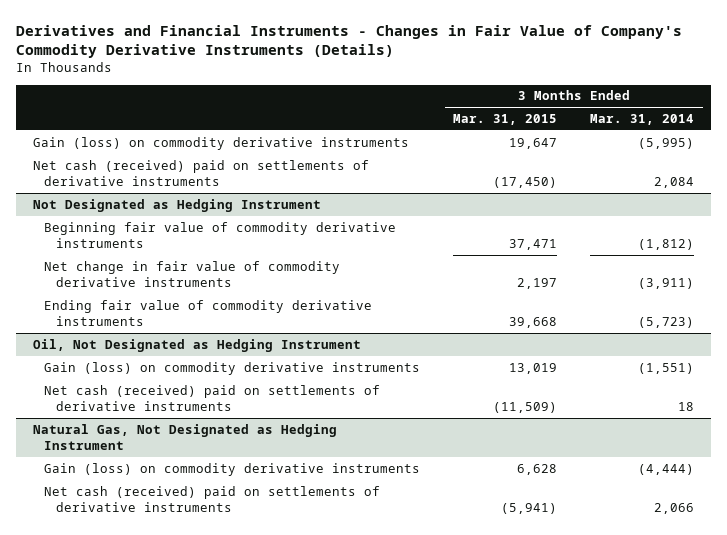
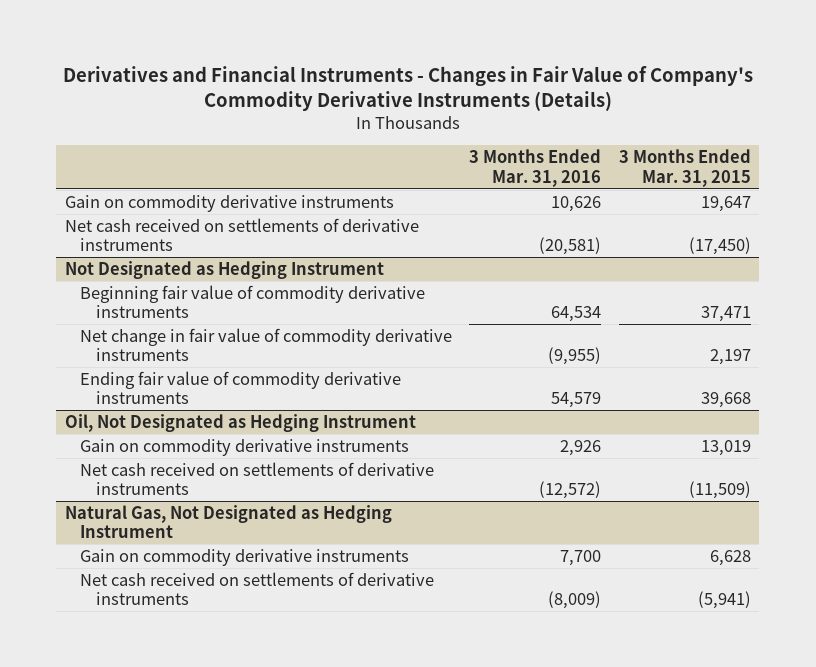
- | 3 Months Ended Mar. 31, 2015 | 3 Months Ended Mar. 31, 2014
+ | 3 Months Ended Mar. 31, 2016 | 3 Months Ended Mar. 31, 2015
- Gain (loss) on commodity derivative instruments | 19,647 | (5,995)
- Net cash (received) paid on settlements of derivative instruments | (17,450) | 2,084
+ Gain on commodity derivative instruments | 10,626 | 19,647
+ Net cash received on settlements of derivative instruments | (20,581) | (17,450)
@ Oil, Not Designated as Hedging Instrument
- Gain (loss) on commodity derivative instruments | 13,019 | (1,551)
- Net cash (received) paid on settlements of derivative instruments | (11,509) | 18
+ Gain on commodity derivative instruments | 2,926 | 13,019
+ Net cash received on settlements of derivative instruments | (12,572) | (11,509)
@ Natural Gas, Not Designated as Hedging Instrument
- Gain (loss) on commodity derivative instruments | 6,628 | (4,444)
- Net cash (received) paid on settlements of derivative instruments | (5,941) | 2,066
+ Gain on commodity derivative instruments | 7,700 | 6,628
+ Net cash received on settlements of derivative instruments | (8,009) | (5,941)

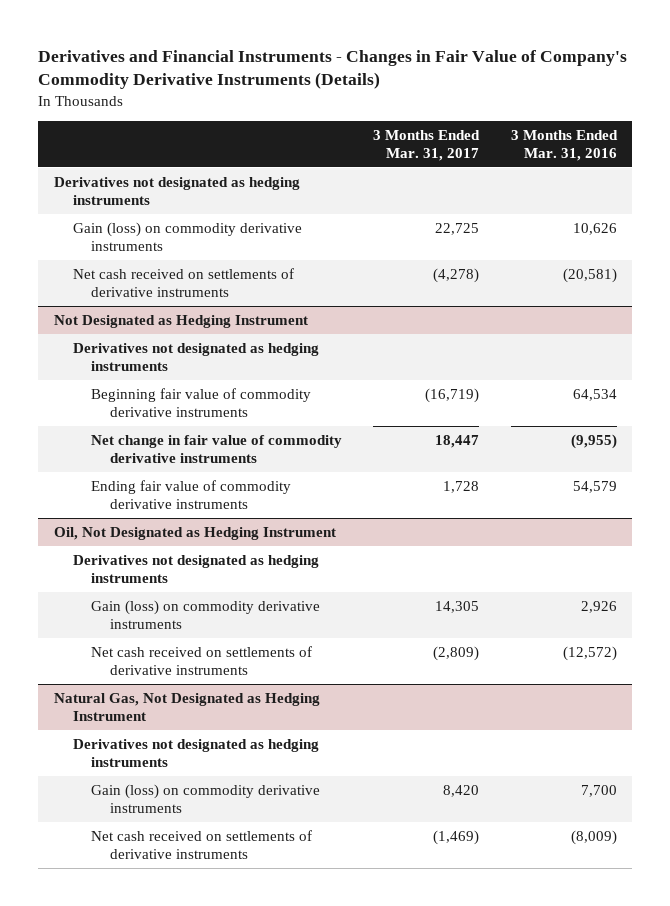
- | 3 Months Ended Mar. 31, 2016 | 3 Months Ended Mar. 31, 2015
+ | 3 Months Ended Mar. 31, 2017 | 3 Months Ended Mar. 31, 2016
- Gain on commodity derivative instruments | 10,626 | 19,647
+ Derivatives not designated as hedging instruments
+ Gain (loss) on commodity derivative instruments | 22,725 | 10,626
@ Not Designated as Hedging Instrument
+ Derivatives not designated as hedging instruments
@ Oil, Not Designated as Hedging Instrument
- Gain on commodity derivative instruments | 2,926 | 13,019
+ Derivatives not designated as hedging instruments
+ Gain (loss) on commodity derivative instruments | 14,305 | 2,926
@ Natural Gas, Not Designated as Hedging Instrument
- Gain on commodity derivative instruments | 7,700 | 6,628
+ Derivatives not designated as hedging instruments
+ Gain (loss) on commodity derivative instruments | 8,420 | 7,700

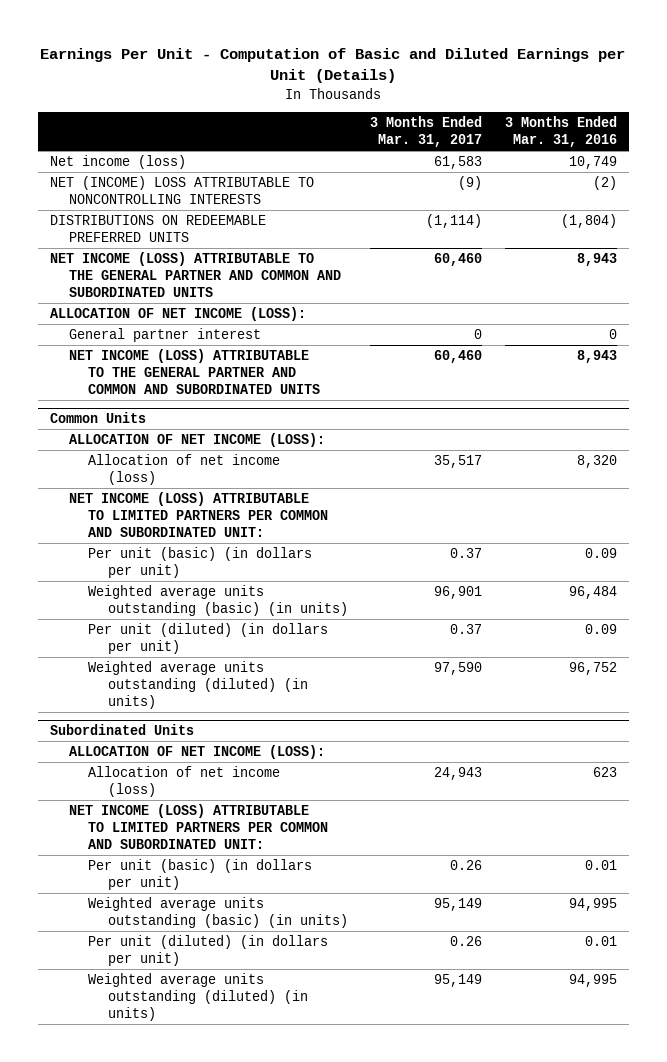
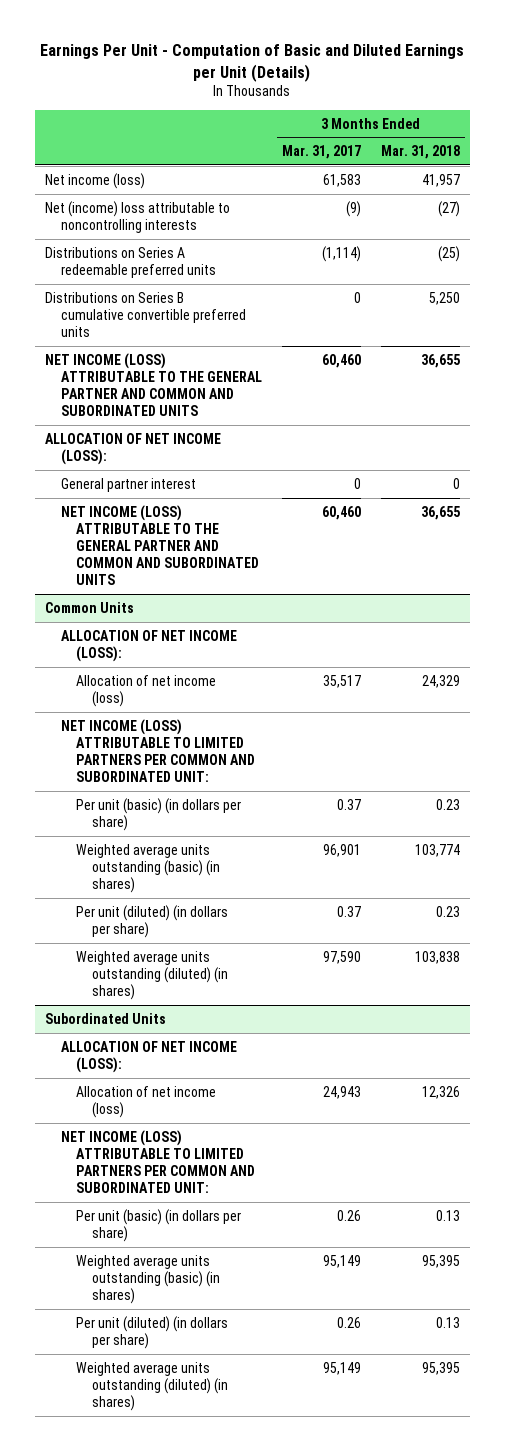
- | 3 Months Ended Mar. 31, 2017 | 3 Months Ended Mar. 31, 2016
+ | 3 Months Ended Mar. 31, 2017 | 3 Months Ended Mar. 31, 2018
- NET (INCOME) LOSS ATTRIBUTABLE TO NONCONTROLLING INTERESTS | (9) | (2)
- DISTRIBUTIONS ON REDEEMABLE PREFERRED UNITS | (1,114) | (1,804)
+ Net (income) loss attributable to noncontrolling interests | (9) | (27)
+ Distributions on Series A redeemable preferred units | (1,114) | (25)
+ Distributions on Series B cumulative convertible preferred units | 0 | 5,250
@ Common Units
- Per unit (basic) (in dollars per unit) | 0.37 | 0.09
- Weighted average units outstanding (basic) (in units) | 96,901 | 96,484
- Per unit (diluted) (in dollars per unit) | 0.37 | 0.09
- Weighted average units outstanding (diluted) (in units) | 97,590 | 96,752
+ Per unit (basic) (in dollars per share) | 0.37 | 0.23
+ Weighted average units outstanding (basic) (in shares) | 96,901 | 103,774
+ Per unit (diluted) (in dollars per share) | 0.37 | 0.23
+ Weighted average units outstanding (diluted) (in shares) | 97,590 | 103,838
@ Subordinated Units
- Per unit (basic) (in dollars per unit) | 0.26 | 0.01
- Weighted average units outstanding (basic) (in units) | 95,149 | 94,995
- Per unit (diluted) (in dollars per unit) | 0.26 | 0.01
- Weighted average units outstanding (diluted) (in units) | 95,149 | 94,995
+ Per unit (basic) (in dollars per share) | 0.26 | 0.13
+ Weighted average units outstanding (basic) (in shares) | 95,149 | 95,395
+ Per unit (diluted) (in dollars per share) | 0.26 | 0.13
+ Weighted average units outstanding (diluted) (in shares) | 95,149 | 95,395

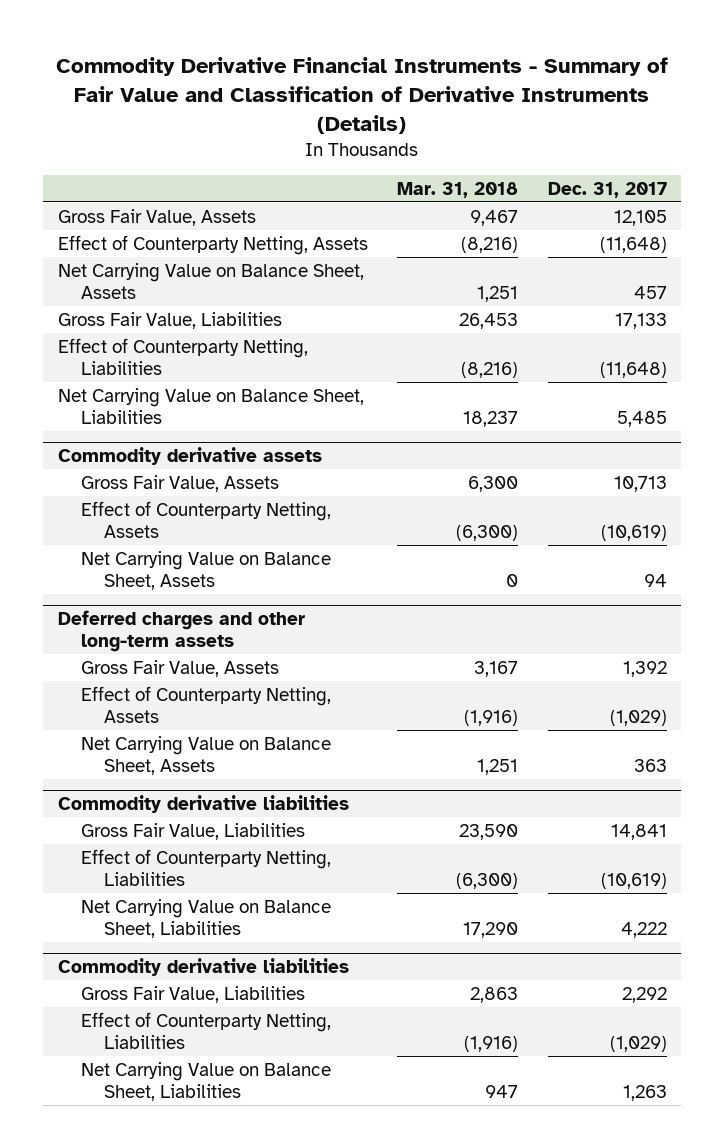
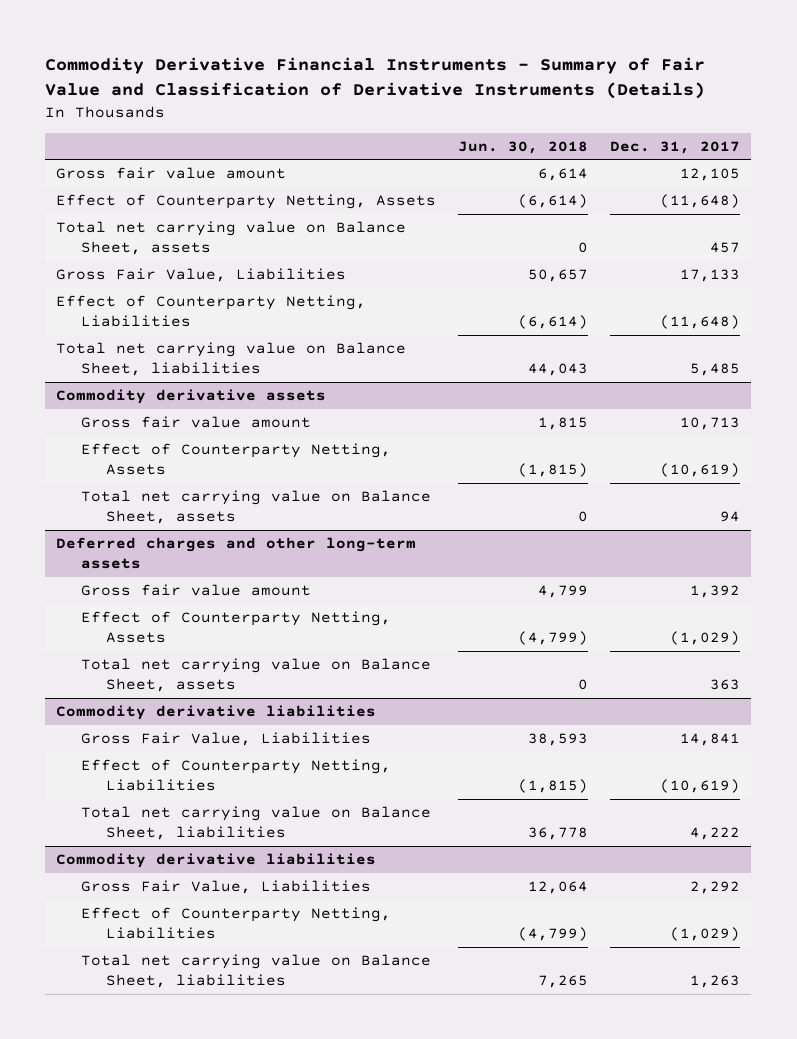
- | Mar. 31, 2018 | Dec. 31, 2017
+ | Jun. 30, 2018 | Dec. 31, 2017
- Gross Fair Value, Assets | 9,467 | 12,105
+ Gross fair value amount | 6,614 | 12,105
- Net Carrying Value on Balance Sheet, Assets | 1,251 | 457
+ Total net carrying value on Balance Sheet, assets | 0 | 457
- Net Carrying Value on Balance Sheet, Liabilities | 18,237 | 5,485
+ Total net carrying value on Balance Sheet, liabilities | 44,043 | 5,485
@ Commodity derivative assets
- Gross Fair Value, Assets | 6,300 | 10,713
+ Gross fair value amount | 1,815 | 10,713
- Net Carrying Value on Balance Sheet, Assets | 0 | 94
+ Total net carrying value on Balance Sheet, assets | 0 | 94
@ Deferred charges and other long-term assets
- Gross Fair Value, Assets | 3,167 | 1,392
+ Gross fair value amount | 4,799 | 1,392
- Net Carrying Value on Balance Sheet, Assets | 1,251 | 363
+ Total net carrying value on Balance Sheet, assets | 0 | 363
@ Commodity derivative liabilities
- Net Carrying Value on Balance Sheet, Liabilities | 17,290 | 4,222
+ Total net carrying value on Balance Sheet, liabilities | 36,778 | 4,222
- Net Carrying Value on Balance Sheet, Liabilities | 947 | 1,263
+ Total net carrying value on Balance Sheet, liabilities | 7,265 | 1,263

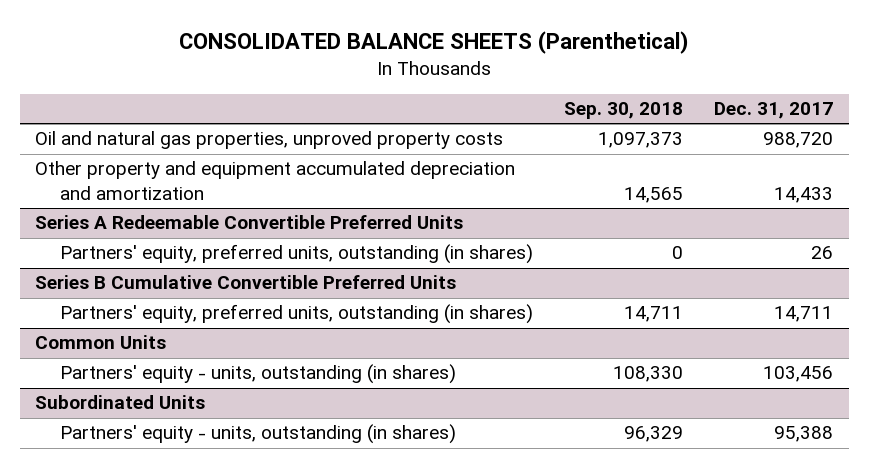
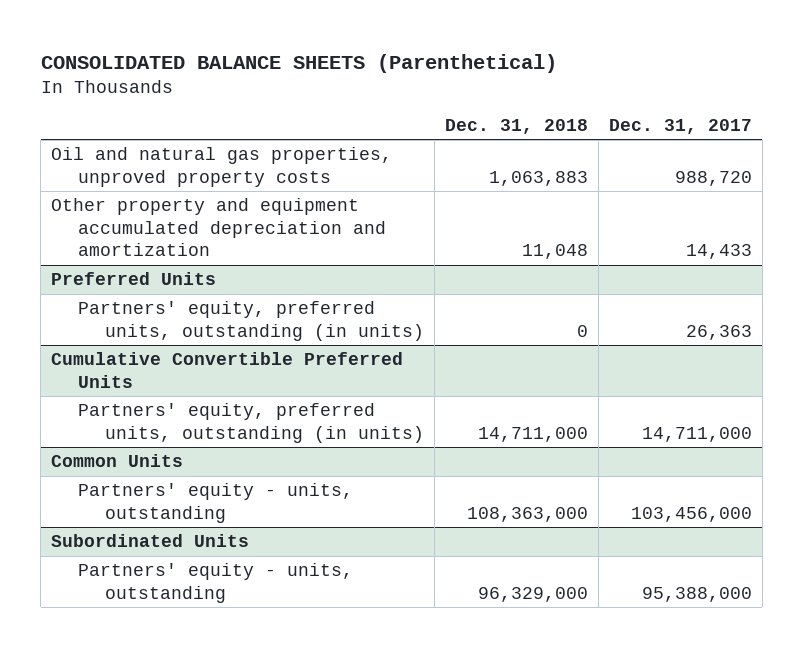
- | Sep. 30, 2018 | Dec. 31, 2017
+ | Dec. 31, 2018 | Dec. 31, 2017
- Series A Redeemable Convertible Preferred Units
- Partners' equity, preferred units, outstanding (in shares) | 0 | 26
- Series B Cumulative Convertible Preferred Units
- Partners' equity, preferred units, outstanding (in shares) | 14,711 | 14,711
+ Preferred Units
+ Partners' equity, preferred units, outstanding (in units) | 0 | 26,363
+ Cumulative Convertible Preferred Units
+ Partners' equity, preferred units, outstanding (in units) | 14,711,000 | 14,711,000
@ Common Units
- Partners' equity - units, outstanding (in shares) | 108,330 | 103,456
+ Partners' equity - units, outstanding | 108,363,000 | 103,456,000
@ Subordinated Units
- Partners' equity - units, outstanding (in shares) | 96,329 | 95,388
+ Partners' equity - units, outstanding | 96,329,000 | 95,388,000

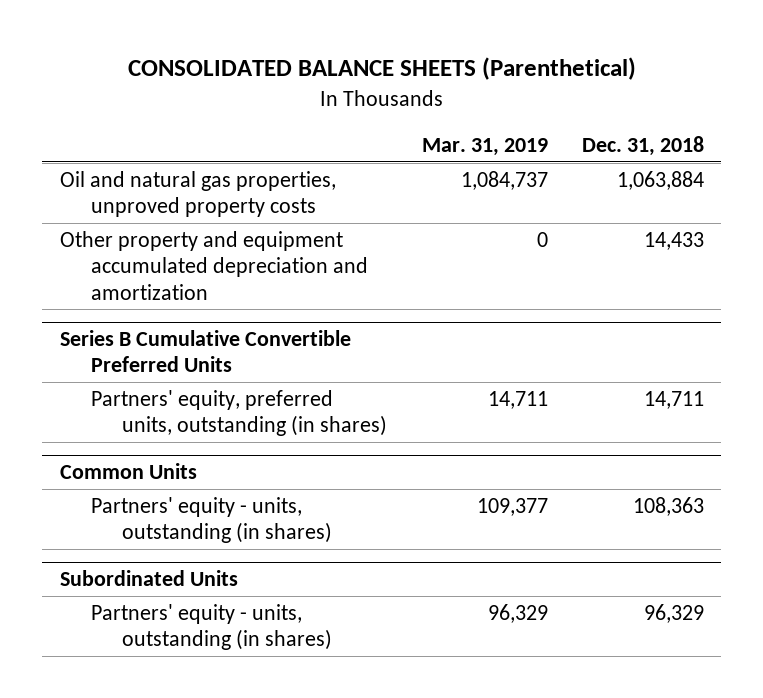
- | Dec. 31, 2018 | Dec. 31, 2017
+ | Mar. 31, 2019 | Dec. 31, 2018
- Oil and natural gas properties, unproved property costs | 1,063,883 | 988,720
- Other property and equipment accumulated depreciation and amortization | 11,048 | 14,433
- Preferred Units
- Partners' equity, preferred units, outstanding (in units) | 0 | 26,363
- Cumulative Convertible Preferred Units
- Partners' equity, preferred units, outstanding (in units) | 14,711,000 | 14,711,000
+ Oil and natural gas properties, unproved property costs | 1,084,737 | 1,063,884
+ Other property and equipment accumulated depreciation and amortization | 0 | 14,433
+ Series B Cumulative Convertible Preferred Units
+ Partners' equity, preferred units, outstanding (in shares) | 14,711 | 14,711
@ Common Units
- Partners' equity - units, outstanding | 108,363,000 | 103,456,000
+ Partners' equity - units, outstanding (in shares) | 109,377 | 108,363
@ Subordinated Units
- Partners' equity - units, outstanding | 96,329,000 | 95,388,000
+ Partners' equity - units, outstanding (in shares) | 96,329 | 96,329

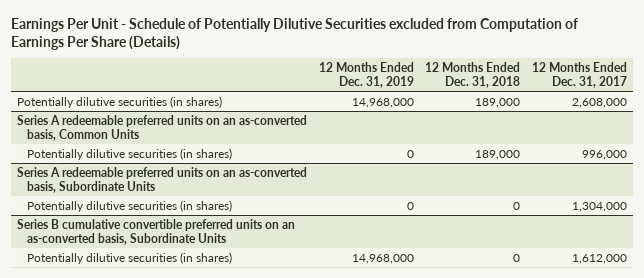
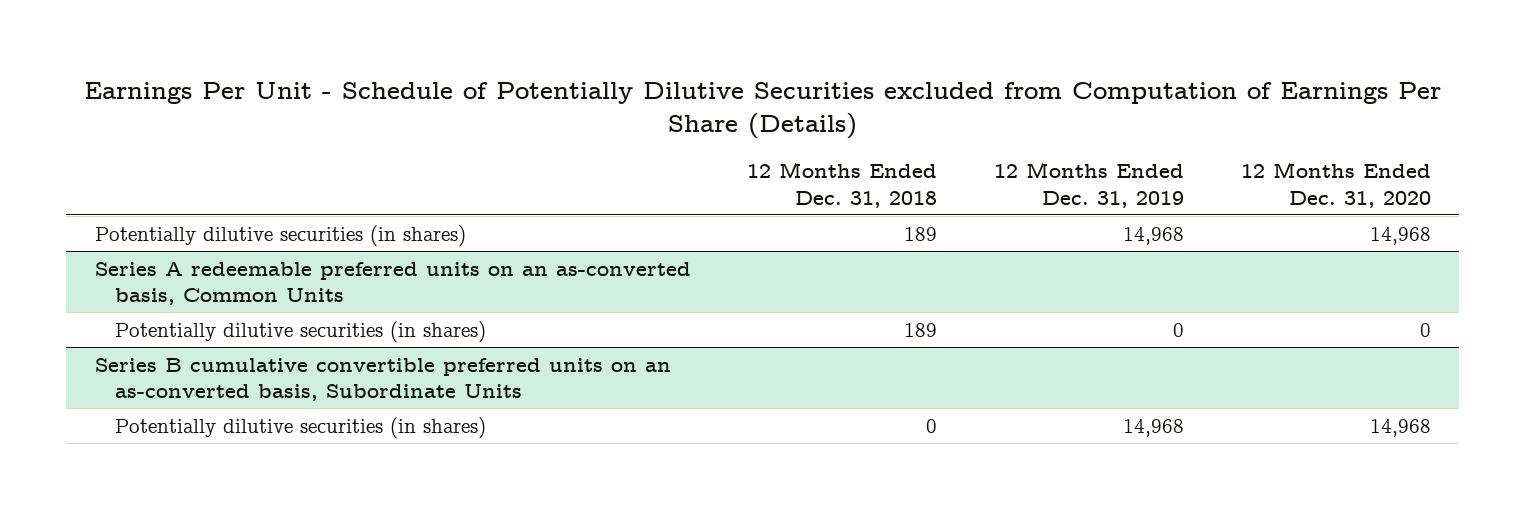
- | 12 Months Ended Dec. 31, 2019 | 12 Months Ended Dec. 31, 2018 | 12 Months Ended Dec. 31, 2017
+ | 12 Months Ended Dec. 31, 2018 | 12 Months Ended Dec. 31, 2019 | 12 Months Ended Dec. 31, 2020
- Potentially dilutive securities (in shares) | 14,968,000 | 189,000 | 2,608,000
+ Potentially dilutive securities (in shares) | 189 | 14,968 | 14,968
@ Series A redeemable preferred units on an as-converted basis, Common Units
- Potentially dilutive securities (in shares) | 0 | 189,000 | 996,000
- Series A redeemable preferred units on an as-converted basis, Subordinate Units
- Potentially dilutive securities (in shares) | 0 | 0 | 1,304,000
@ Series A redeemable preferred units on an as-converted basis, Common Units
+ Potentially dilutive securities (in shares) | 189 | 0 | 0
@ Series B cumulative convertible preferred units on an as-converted basis, Subordinate Units
- Potentially dilutive securities (in shares) | 14,968,000 | 0 | 1,612,000
+ Potentially dilutive securities (in shares) | 0 | 14,968 | 14,968

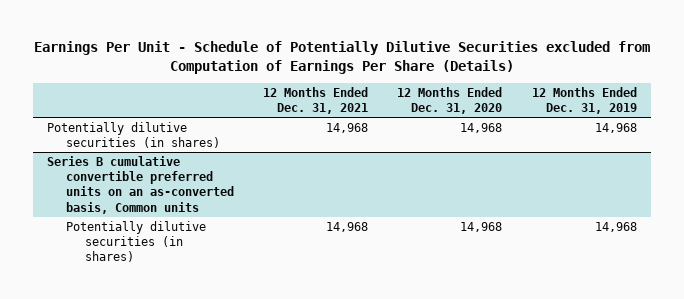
- | 12 Months Ended Dec. 31, 2018 | 12 Months Ended Dec. 31, 2019 | 12 Months Ended Dec. 31, 2020
+ | 12 Months Ended Dec. 31, 2021 | 12 Months Ended Dec. 31, 2020 | 12 Months Ended Dec. 31, 2019
- Series A redeemable preferred units on an as-converted basis, Common Units
- Potentially dilutive securities (in shares) | 189 | 0 | 0
- Series B cumulative convertible preferred units on an as-converted basis, Subordinate Units
+ Series B cumulative convertible preferred units on an as-converted basis, Common units

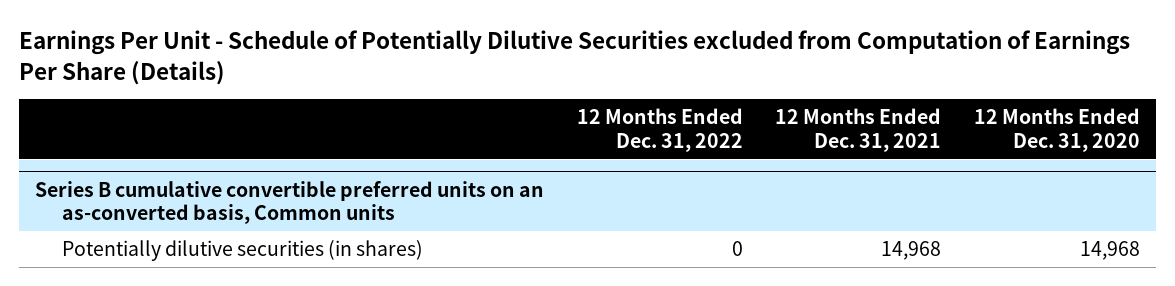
- | 12 Months Ended Dec. 31, 2021 | 12 Months Ended Dec. 31, 2020 | 12 Months Ended Dec. 31, 2019
+ | 12 Months Ended Dec. 31, 2022 | 12 Months Ended Dec. 31, 2021 | 12 Months Ended Dec. 31, 2020
- Potentially dilutive securities (in shares) | 14,968 | 14,968 | 14,968

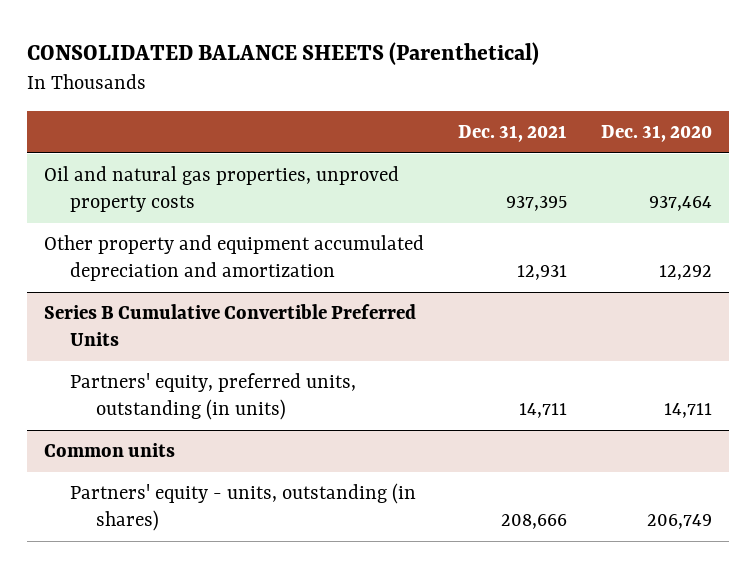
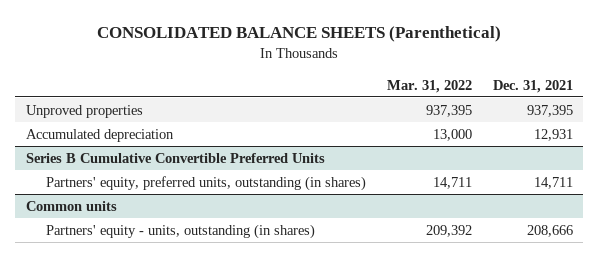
- | Dec. 31, 2021 | Dec. 31, 2020
+ | Mar. 31, 2022 | Dec. 31, 2021
- Oil and natural gas properties, unproved property costs | 937,395 | 937,464
- Other property and equipment accumulated depreciation and amortization | 12,931 | 12,292
+ Unproved properties | 937,395 | 937,395
+ Accumulated depreciation | 13,000 | 12,931
@ Series B Cumulative Convertible Preferred Units
- Partners' equity, preferred units, outstanding (in units) | 14,711 | 14,711
+ Partners' equity, preferred units, outstanding (in shares) | 14,711 | 14,711

